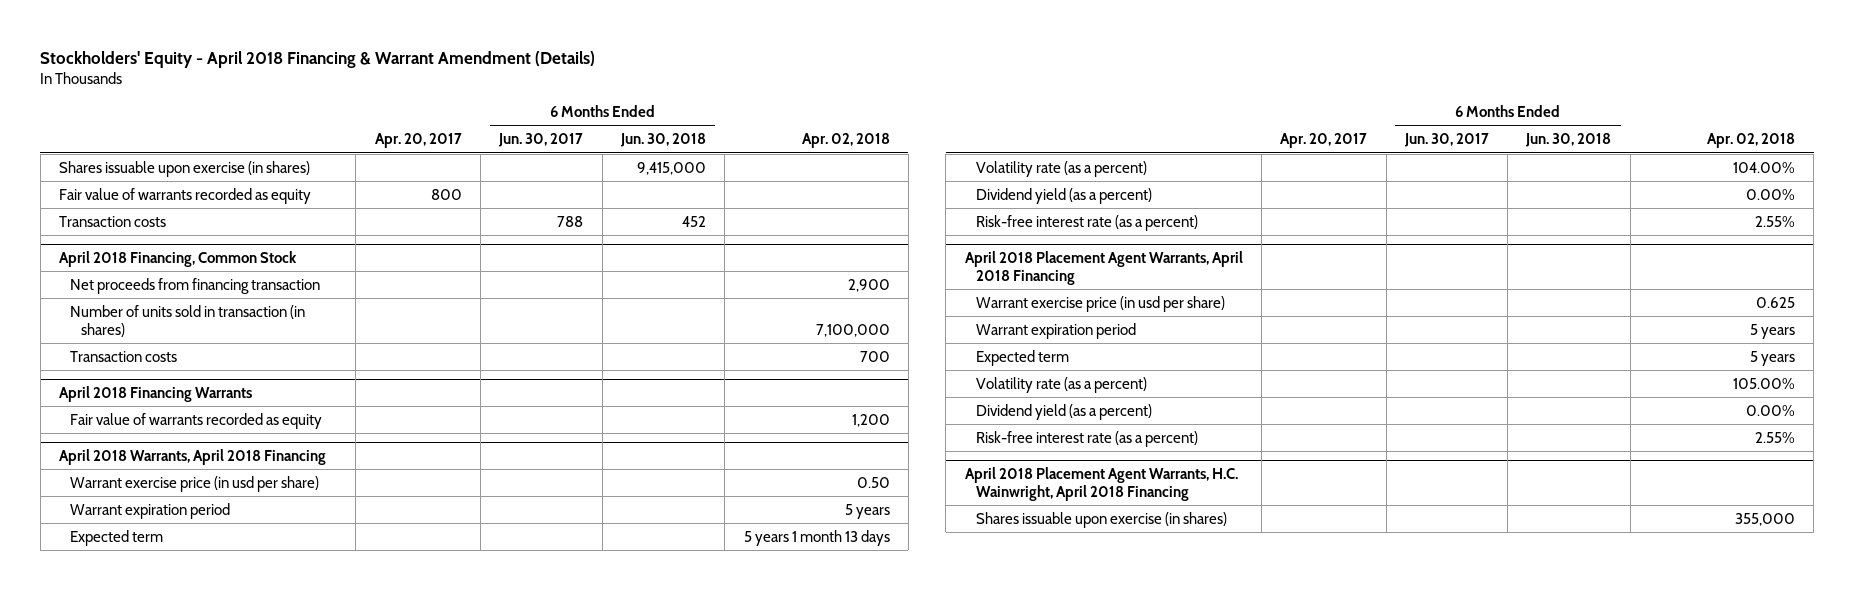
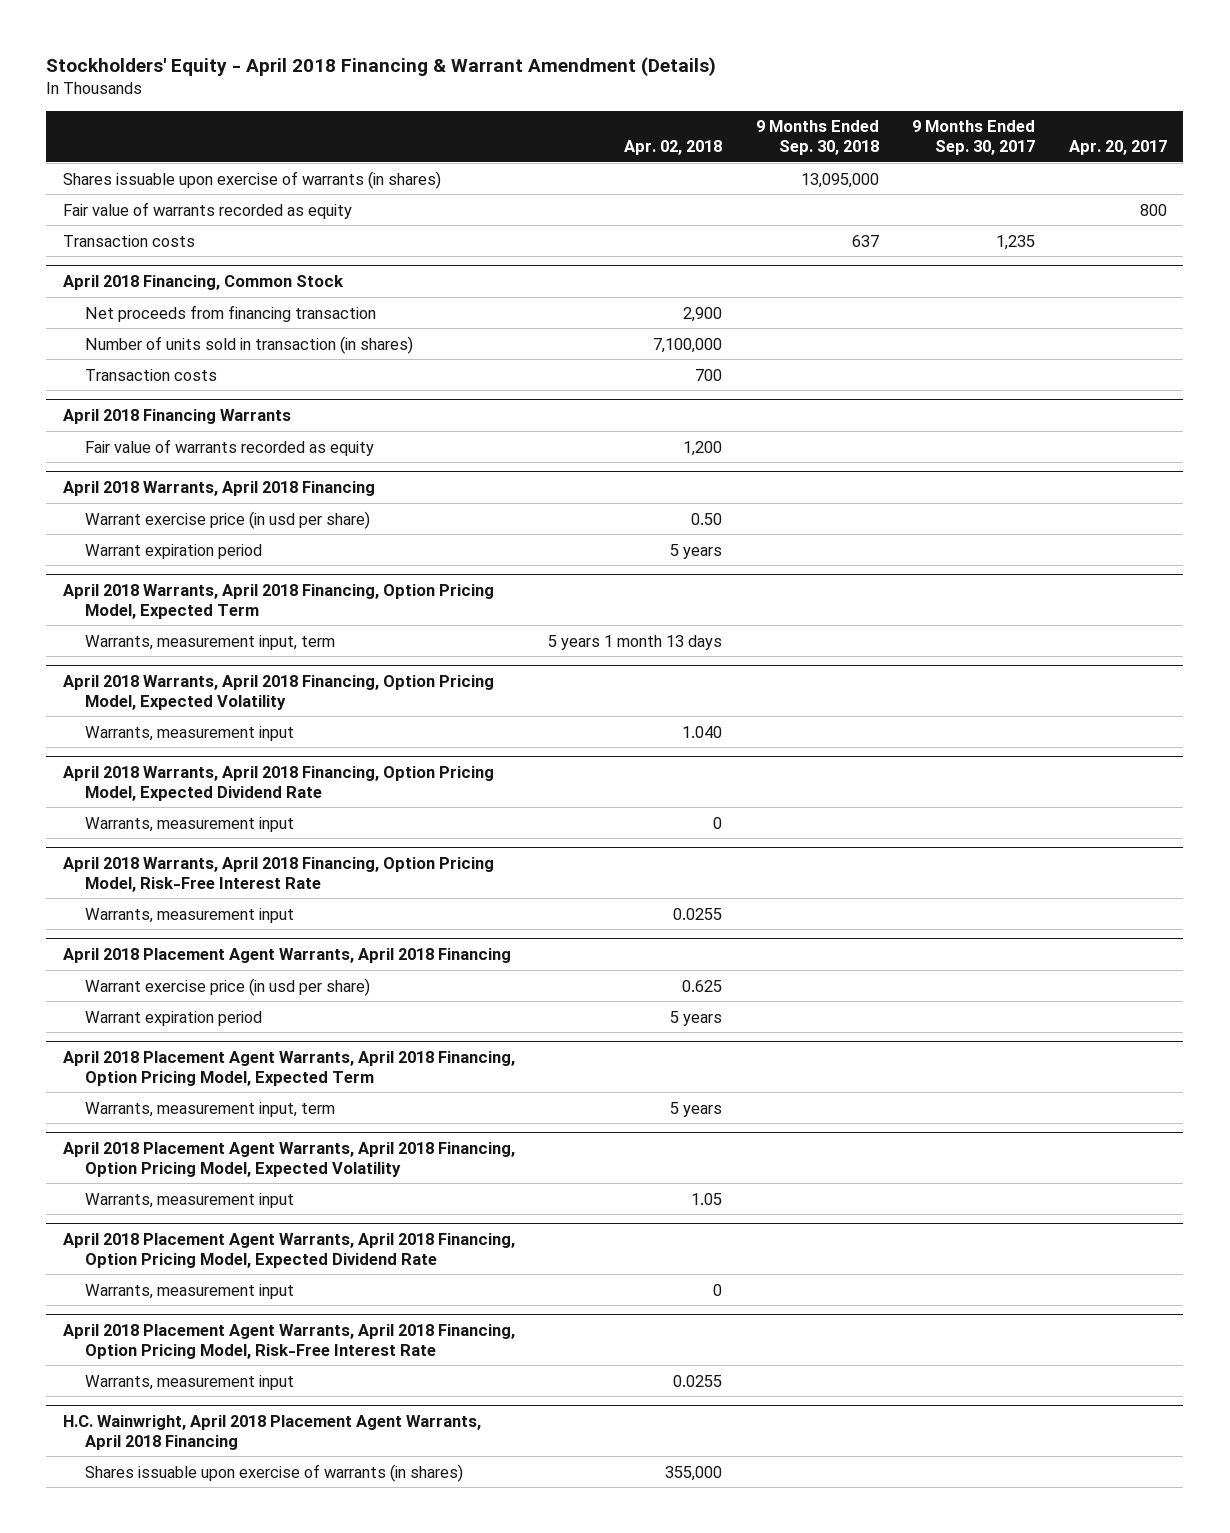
- | Apr. 20, 2017 | 6 Months Ended Jun. 30, 2017 | 6 Months Ended Jun. 30, 2018 | Apr. 02, 2018
+ | Apr. 02, 2018 | 9 Months Ended Sep. 30, 2018 | 9 Months Ended Sep. 30, 2017 | Apr. 20, 2017
- Shares issuable upon exercise (in shares) | | | 9,415,000 |
+ Shares issuable upon exercise of warrants (in shares) | | 13,095,000 | |
@ April 2018 Warrants, April 2018 Financing
- Expected term | | | | 5 years 1 month 13 days
- Volatility rate (as a percent) | | | | 104.00%
- Dividend yield (as a percent) | | | | 0.00%
- Risk-free interest rate (as a percent) | | | | 2.55%
+ April 2018 Warrants, April 2018 Financing, Option Pricing Model, Expected Term
+ Warrants, measurement input, term | 5 years 1 month 13 days | | |
+ April 2018 Warrants, April 2018 Financing, Option Pricing Model, Expected Volatility
+ Warrants, measurement input | 1.040 | | |
+ April 2018 Warrants, April 2018 Financing, Option Pricing Model, Expected Dividend Rate
+ Warrants, measurement input | 0 | | |
+ April 2018 Warrants, April 2018 Financing, Option Pricing Model, Risk-Free Interest Rate
+ Warrants, measurement input | 0.0255 | | |
@ April 2018 Placement Agent Warrants, April 2018 Financing
- Expected term | | | | 5 years
- Volatility rate (as a percent) | | | | 105.00%
- Dividend yield (as a percent) | | | | 0.00%
- Risk-free interest rate (as a percent) | | | | 2.55%
- April 2018 Placement Agent Warrants, H.C. Wainwright, April 2018 Financing
- Shares issuable upon exercise (in shares) | | | | 355,000
+ April 2018 Placement Agent Warrants, April 2018 Financing, Option Pricing Model, Expected Term
+ Warrants, measurement input, term | 5 years | | |
+ April 2018 Placement Agent Warrants, April 2018 Financing, Option Pricing Model, Expected Volatility
+ Warrants, measurement input | 1.05 | | |
+ April 2018 Placement Agent Warrants, April 2018 Financing, Option Pricing Model, Expected Dividend Rate
+ Warrants, measurement input | 0 | | |
+ April 2018 Placement Agent Warrants, April 2018 Financing, Option Pricing Model, Risk-Free Interest Rate
+ Warrants, measurement input | 0.0255 | | |
+ H.C. Wainwright, April 2018 Placement Agent Warrants, April 2018 Financing
+ Shares issuable upon exercise of warrants (in shares) | 355,000 | | |

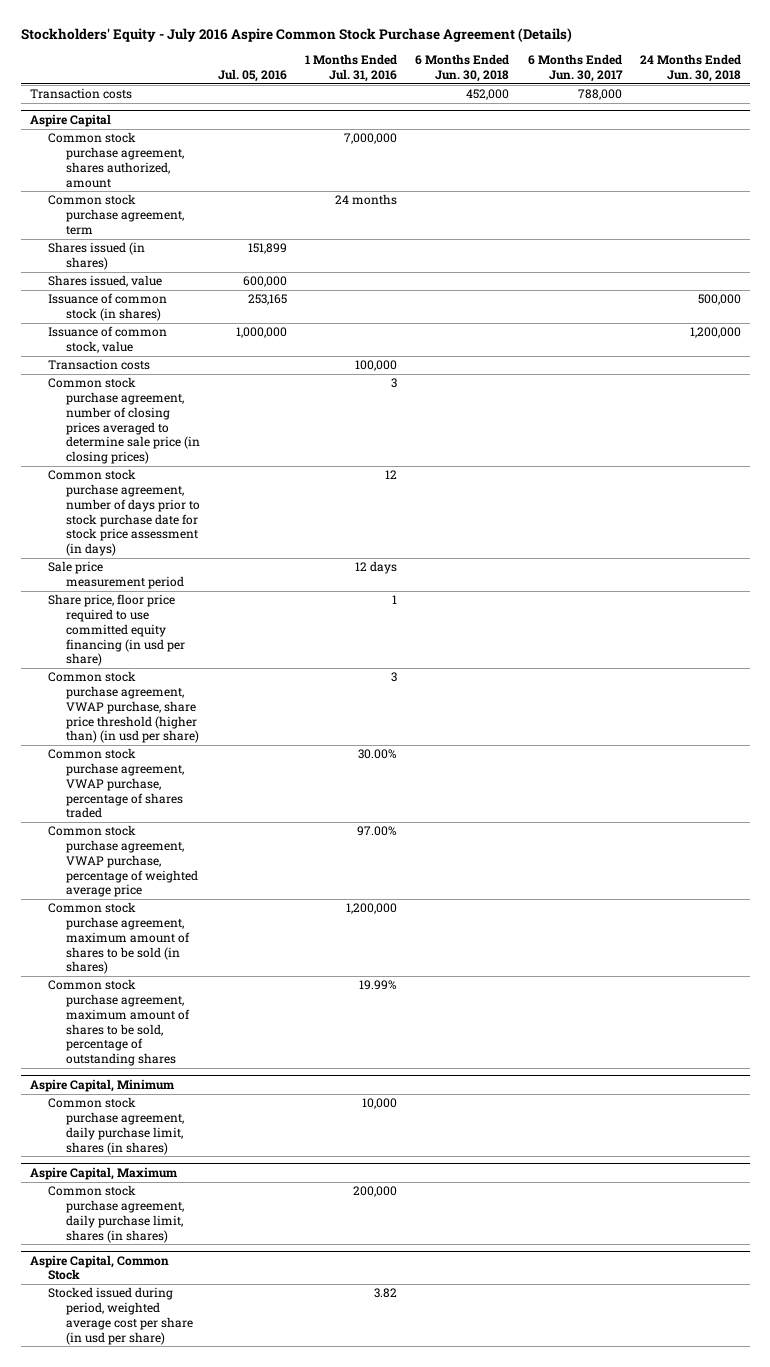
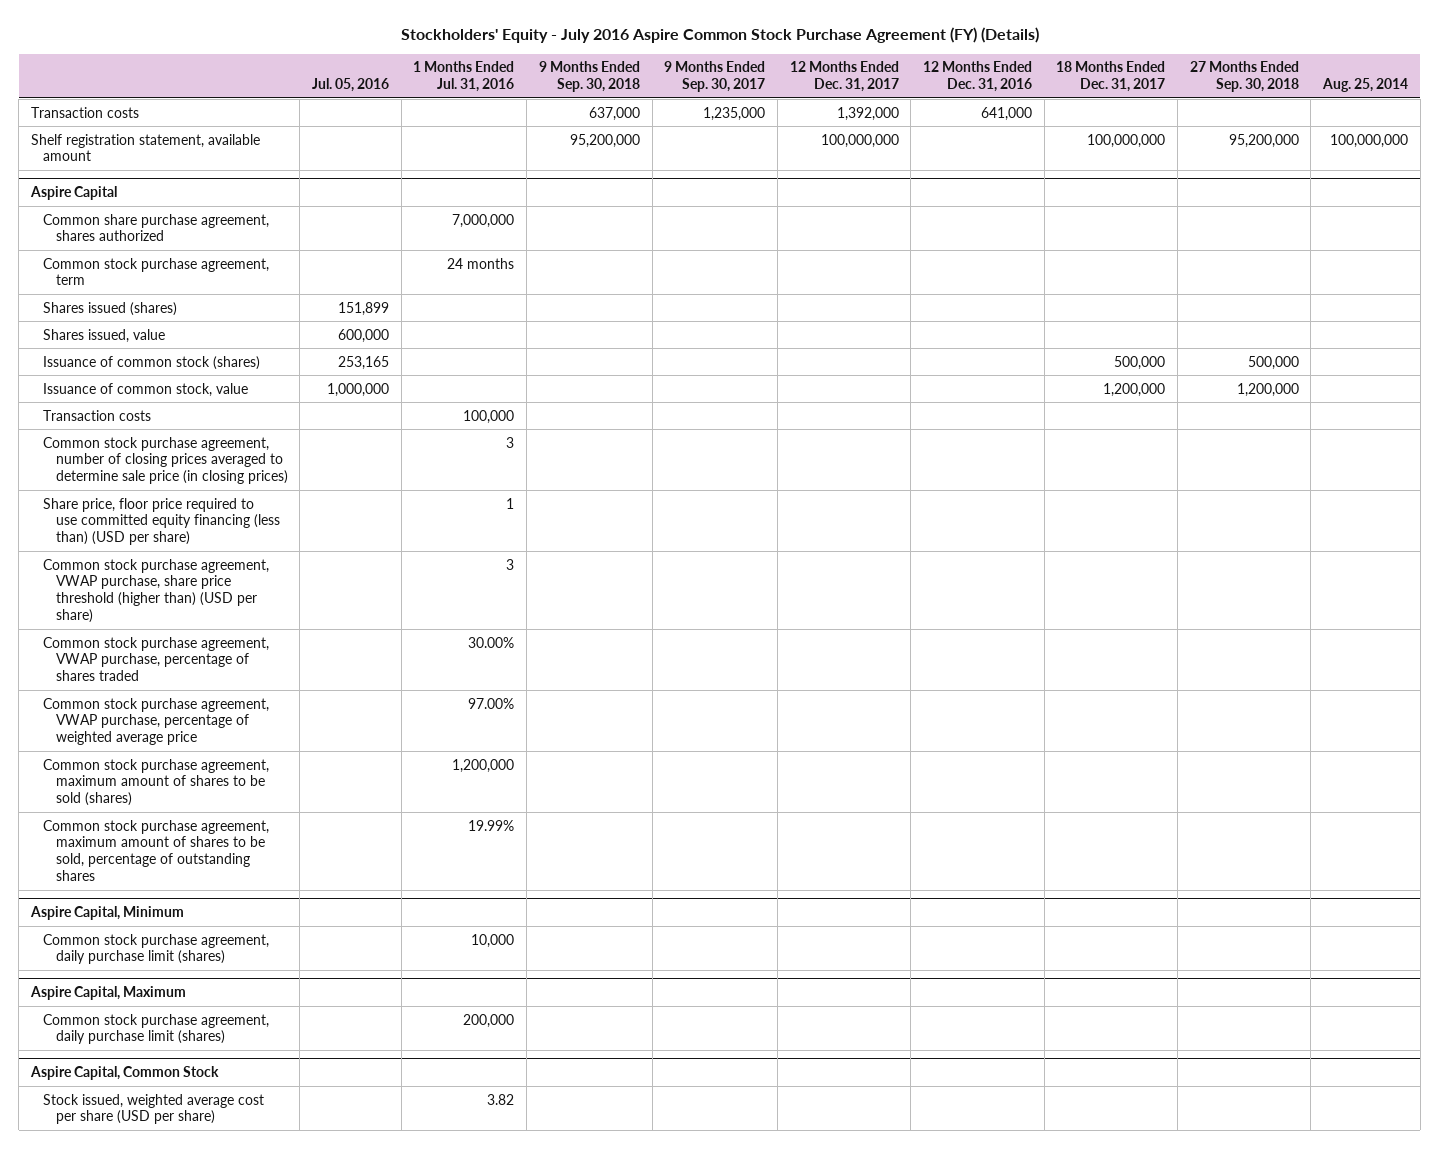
- Stockholders' Equity - July 2016 Aspire Common Stock Purchase Agreement (Details)
+ Stockholders' Equity - July 2016 Aspire Common Stock Purchase Agreement (FY) (Details)
- | Jul. 05, 2016 | 1 Months Ended Jul. 31, 2016 | 6 Months Ended Jun. 30, 2018 | 6 Months Ended Jun. 30, 2017 | 24 Months Ended Jun. 30, 2018
+ | Jul. 05, 2016 | 1 Months Ended Jul. 31, 2016 | 9 Months Ended Sep. 30, 2018 | 9 Months Ended Sep. 30, 2017 | 12 Months Ended Dec. 31, 2017 | 12 Months Ended Dec. 31, 2016 | 18 Months Ended Dec. 31, 2017 | 27 Months Ended Sep. 30, 2018 | Aug. 25, 2014
+ Shelf registration statement, available amount | | | 95,200,000 | | 100,000,000 | | 100,000,000 | 95,200,000 | 100,000,000
@ Aspire Capital
- Common stock purchase agreement, shares authorized, amount | | 7,000,000 | | |
+ Common share purchase agreement, shares authorized | | 7,000,000 | | | | | | |
- Shares issued (in shares) | 151,899 | | | |
+ Shares issued (shares) | 151,899 | | | | | | | |
- Issuance of common stock (in shares) | 253,165 | | | | 500,000
+ Issuance of common stock (shares) | 253,165 | | | | | | 500,000 | 500,000 |
- Common stock purchase agreement, number of days prior to stock purchase date for stock price assessment (in days) | | 12 | | |
- Sale price measurement period | | 12 days | | |
- Share price, floor price required to use committed equity financing (in usd per share) | | 1 | | |
- Common stock purchase agreement, VWAP purchase, share price threshold (higher than) (in usd per share) | | 3 | | |
+ Share price, floor price required to use committed equity financing (less than) (USD per share) | | 1 | | | | | | |
+ Common stock purchase agreement, VWAP purchase, share price threshold (higher than) (USD per share) | | 3 | | | | | | |
- Common stock purchase agreement, maximum amount of shares to be sold (in shares) | | 1,200,000 | | |
+ Common stock purchase agreement, maximum amount of shares to be sold (shares) | | 1,200,000 | | | | | | |
@ Aspire Capital, Minimum
- Common stock purchase agreement, daily purchase limit, shares (in shares) | | 10,000 | | |
+ Common stock purchase agreement, daily purchase limit (shares) | | 10,000 | | | | | | |
@ Aspire Capital, Maximum
- Common stock purchase agreement, daily purchase limit, shares (in shares) | | 200,000 | | |
+ Common stock purchase agreement, daily purchase limit (shares) | | 200,000 | | | | | | |
@ Aspire Capital, Common Stock
- Stocked issued during period, weighted average cost per share (in usd per share) | | 3.82 | | |
+ Stock issued, weighted average cost per share (USD per share) | | 3.82 | | | | | | |

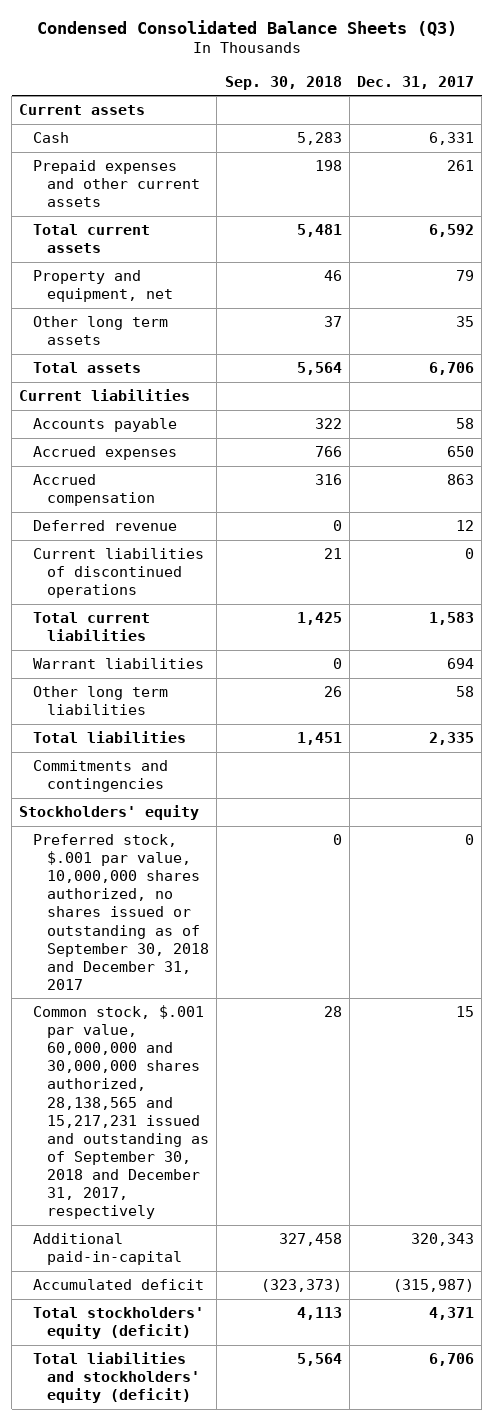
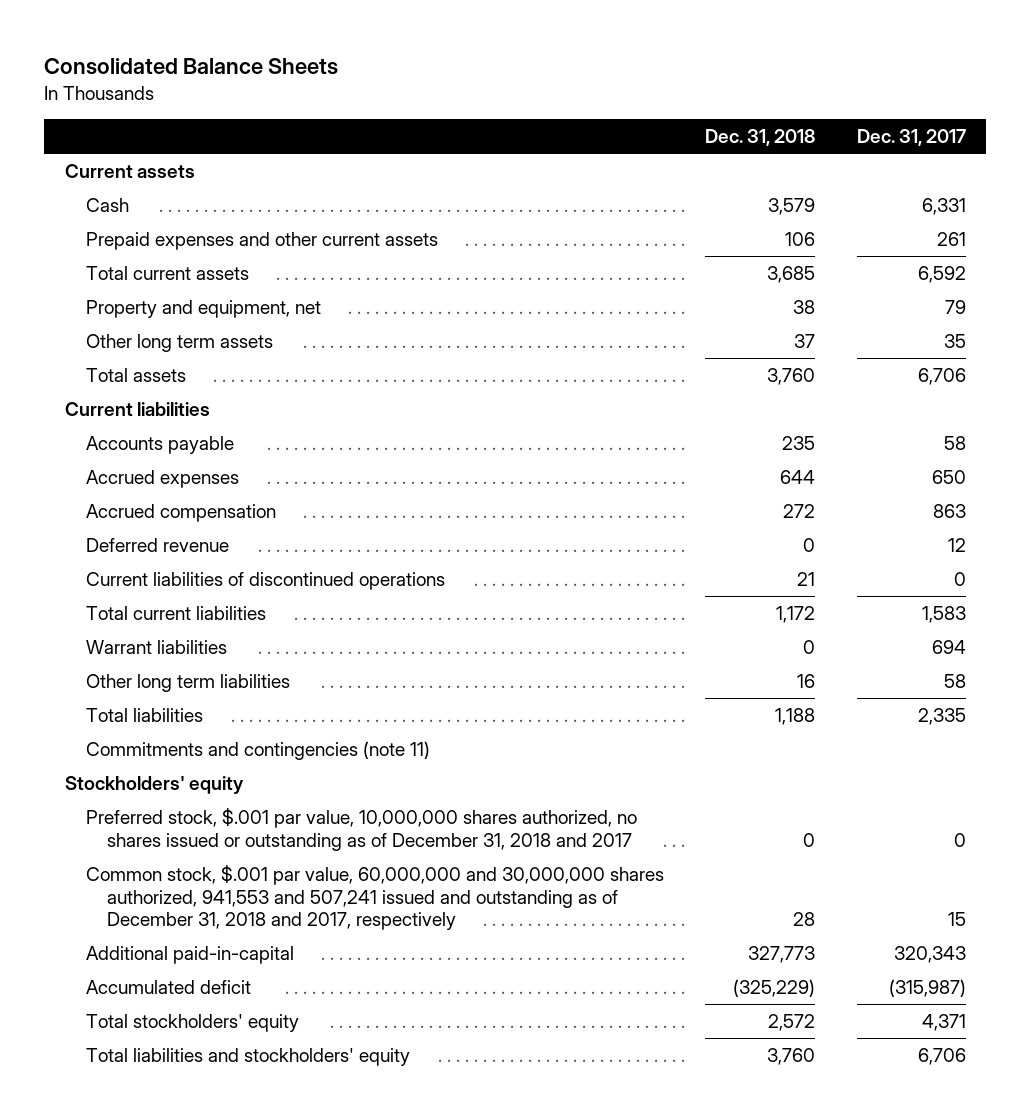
- Condensed Consolidated Balance Sheets (Q3)
+ Consolidated Balance Sheets
- | Sep. 30, 2018 | Dec. 31, 2017
+ | Dec. 31, 2018 | Dec. 31, 2017
- Commitments and contingencies
+ Commitments and contingencies (note 11)
- Preferred stock, $.001 par value, 10,000,000 shares authorized, no shares issued or outstanding as of September 30, 2018 and December 31, 2017 | 0 | 0
- Common stock, $.001 par value, 60,000,000 and 30,000,000 shares authorized, 28,138,565 and 15,217,231 issued and outstanding as of September 30, 2018 and December 31, 2017, respectively | 28 | 15
+ Preferred stock, $.001 par value, 10,000,000 shares authorized, no shares issued or outstanding as of December 31, 2018 and 2017 | 0 | 0
+ Common stock, $.001 par value, 60,000,000 and 30,000,000 shares authorized, 941,553 and 507,241 issued and outstanding as of December 31, 2018 and 2017, respectively | 28 | 15
- Total stockholders' equity (deficit) | 4,113 | 4,371
- Total liabilities and stockholders' equity (deficit) | 5,564 | 6,706
+ Total stockholders' equity | 2,572 | 4,371
+ Total liabilities and stockholders' equity | 3,760 | 6,706

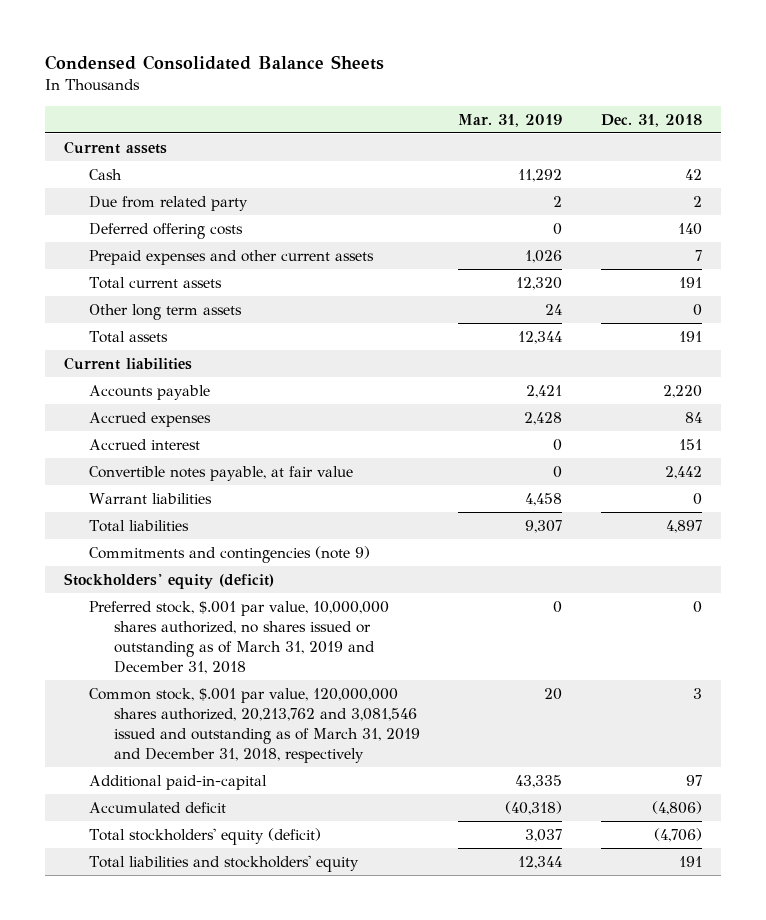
- Consolidated Balance Sheets
+ Condensed Consolidated Balance Sheets
- | Dec. 31, 2018 | Dec. 31, 2017
+ | Mar. 31, 2019 | Dec. 31, 2018
- Cash | 3,579 | 6,331
- Prepaid expenses and other current assets | 106 | 261
- Total current assets | 3,685 | 6,592
- Property and equipment, net | 38 | 79
- Other long term assets | 37 | 35
- Total assets | 3,760 | 6,706
+ Cash | 11,292 | 42
+ Due from related party | 2 | 2
+ Deferred offering costs | 0 | 140
+ Prepaid expenses and other current assets | 1,026 | 7
+ Total current assets | 12,320 | 191
+ Other long term assets | 24 | 0
+ Total assets | 12,344 | 191
- Accounts payable | 235 | 58
- Accrued expenses | 644 | 650
- Accrued compensation | 272 | 863
- Deferred revenue | 0 | 12
- Current liabilities of discontinued operations | 21 | 0
- Total current liabilities | 1,172 | 1,583
+ Accounts payable | 2,421 | 2,220
+ Accrued expenses | 2,428 | 84
+ Accrued interest | 0 | 151
+ Convertible notes payable, at fair value | 0 | 2,442
- Other long term liabilities | 16 | 58
- Total liabilities | 1,188 | 2,335
- Commitments and contingencies (note 11)
- Stockholders' equity
- Preferred stock, $.001 par value, 10,000,000 shares authorized, no shares issued or outstanding as of December 31, 2018 and 2017 | 0 | 0
- Common stock, $.001 par value, 60,000,000 and 30,000,000 shares authorized, 941,553 and 507,241 issued and outstanding as of December 31, 2018 and 2017, respectively | 28 | 15
- Additional paid-in-capital | 327,773 | 320,343
- Accumulated deficit | (325,229) | (315,987)
- Total stockholders' equity | 2,572 | 4,371
- Total liabilities and stockholders' equity | 3,760 | 6,706
+ Total liabilities | 9,307 | 4,897
+ Commitments and contingencies (note 9)
+ Stockholders' equity (deficit)
+ Preferred stock, $.001 par value, 10,000,000 shares authorized, no shares issued or outstanding as of March 31, 2019 and December 31, 2018 | 0 | 0
+ Common stock, $.001 par value, 120,000,000 shares authorized, 20,213,762 and 3,081,546 issued and outstanding as of March 31, 2019 and December 31, 2018, respectively | 20 | 3
+ Additional paid-in-capital | 43,335 | 97
+ Accumulated deficit | (40,318) | (4,806)
+ Total stockholders' equity (deficit) | 3,037 | (4,706)
+ Total liabilities and stockholders' equity | 12,344 | 191

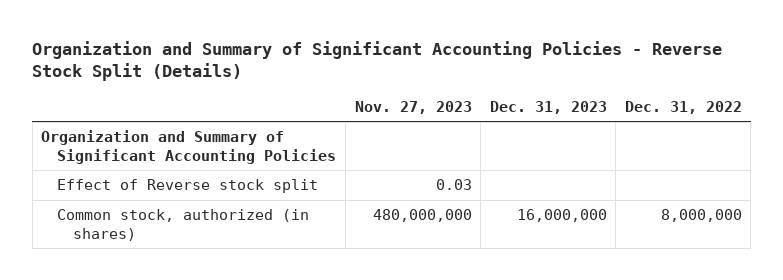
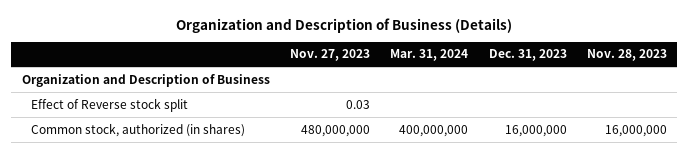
- Organization and Summary of Significant Accounting Policies - Reverse Stock Split (Details)
+ Organization and Description of Business (Details)
- | Nov. 27, 2023 | Dec. 31, 2023 | Dec. 31, 2022
+ | Nov. 27, 2023 | Mar. 31, 2024 | Dec. 31, 2023 | Nov. 28, 2023
- Organization and Summary of Significant Accounting Policies
+ Organization and Description of Business

